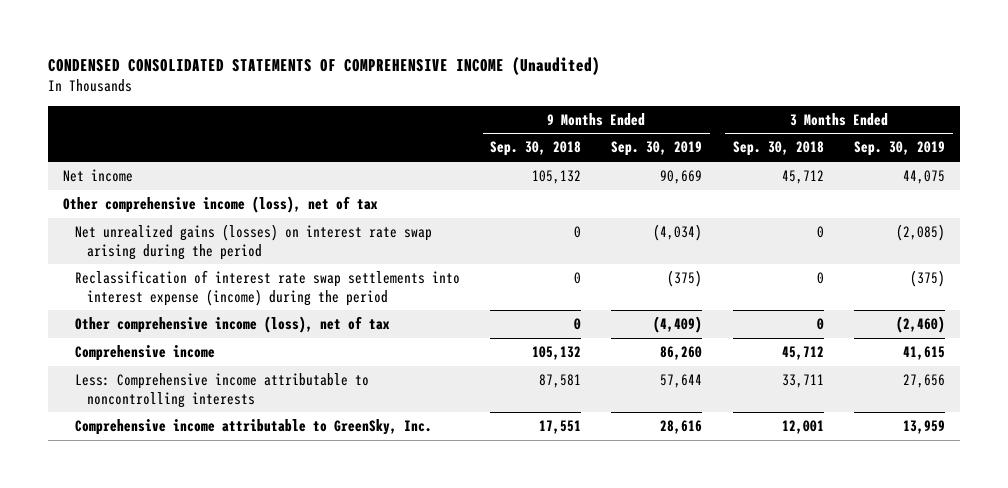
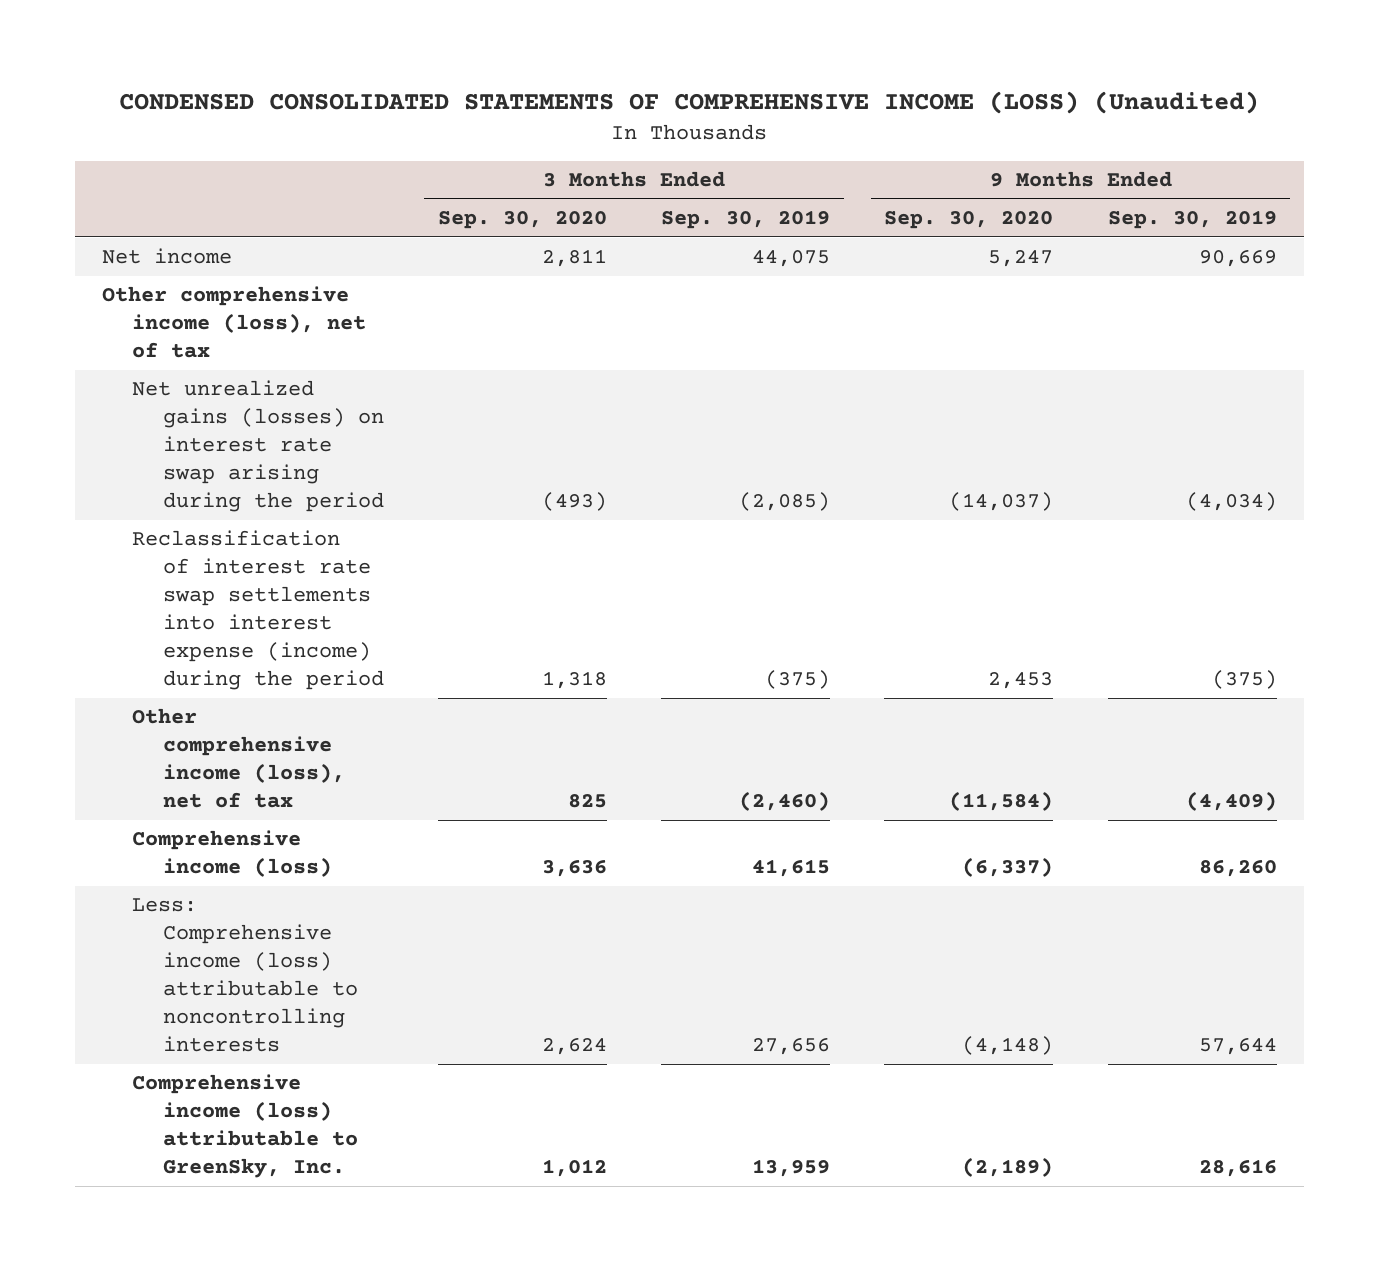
- CONDENSED CONSOLIDATED STATEMENTS OF COMPREHENSIVE INCOME (Unaudited)
+ CONDENSED CONSOLIDATED STATEMENTS OF COMPREHENSIVE INCOME (LOSS) (Unaudited)
- | 9 Months Ended Sep. 30, 2018 | 9 Months Ended Sep. 30, 2019 | 3 Months Ended Sep. 30, 2018 | 3 Months Ended Sep. 30, 2019
+ | 3 Months Ended Sep. 30, 2020 | 3 Months Ended Sep. 30, 2019 | 9 Months Ended Sep. 30, 2020 | 9 Months Ended Sep. 30, 2019
- Comprehensive income | 105,132 | 86,260 | 45,712 | 41,615
- Less: Comprehensive income attributable to noncontrolling interests | 87,581 | 57,644 | 33,711 | 27,656
- Comprehensive income attributable to GreenSky, Inc. | 17,551 | 28,616 | 12,001 | 13,959
+ Comprehensive income (loss) | 3,636 | 41,615 | (6,337) | 86,260
+ Less: Comprehensive income (loss) attributable to noncontrolling interests | 2,624 | 27,656 | (4,148) | 57,644
+ Comprehensive income (loss) attributable to GreenSky, Inc. | 1,012 | 13,959 | (2,189) | 28,616

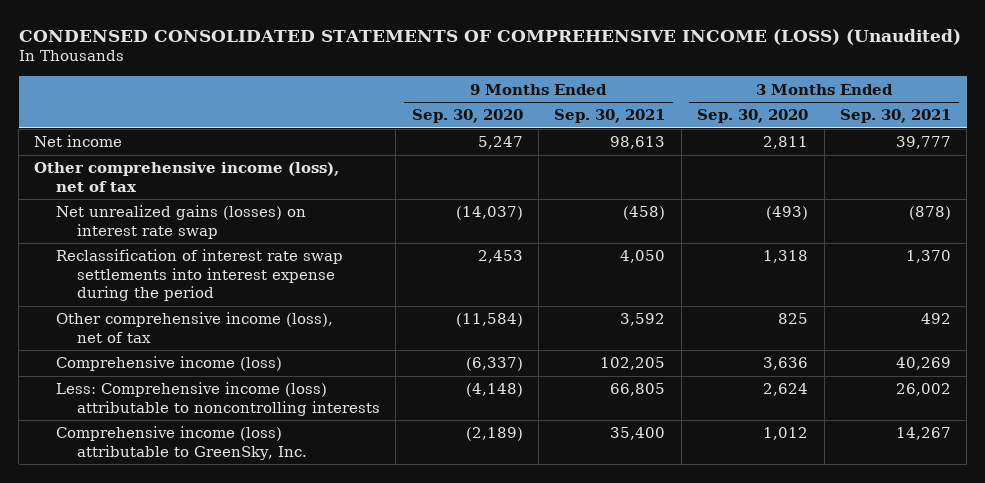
- | 3 Months Ended Sep. 30, 2020 | 3 Months Ended Sep. 30, 2019 | 9 Months Ended Sep. 30, 2020 | 9 Months Ended Sep. 30, 2019
+ | 9 Months Ended Sep. 30, 2020 | 9 Months Ended Sep. 30, 2021 | 3 Months Ended Sep. 30, 2020 | 3 Months Ended Sep. 30, 2021
- Net unrealized gains (losses) on interest rate swap arising during the period | (493) | (2,085) | (14,037) | (4,034)
- Reclassification of interest rate swap settlements into interest expense (income) during the period | 1,318 | (375) | 2,453 | (375)
+ Net unrealized gains (losses) on interest rate swap | (14,037) | (458) | (493) | (878)
+ Reclassification of interest rate swap settlements into interest expense during the period | 2,453 | 4,050 | 1,318 | 1,370

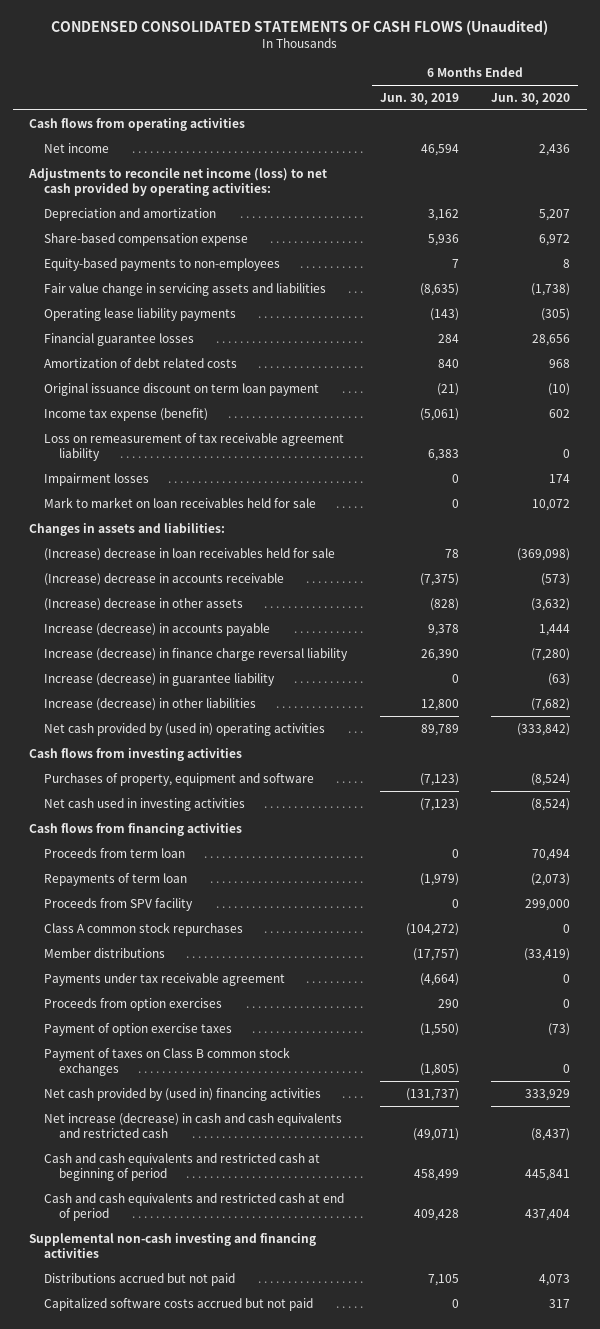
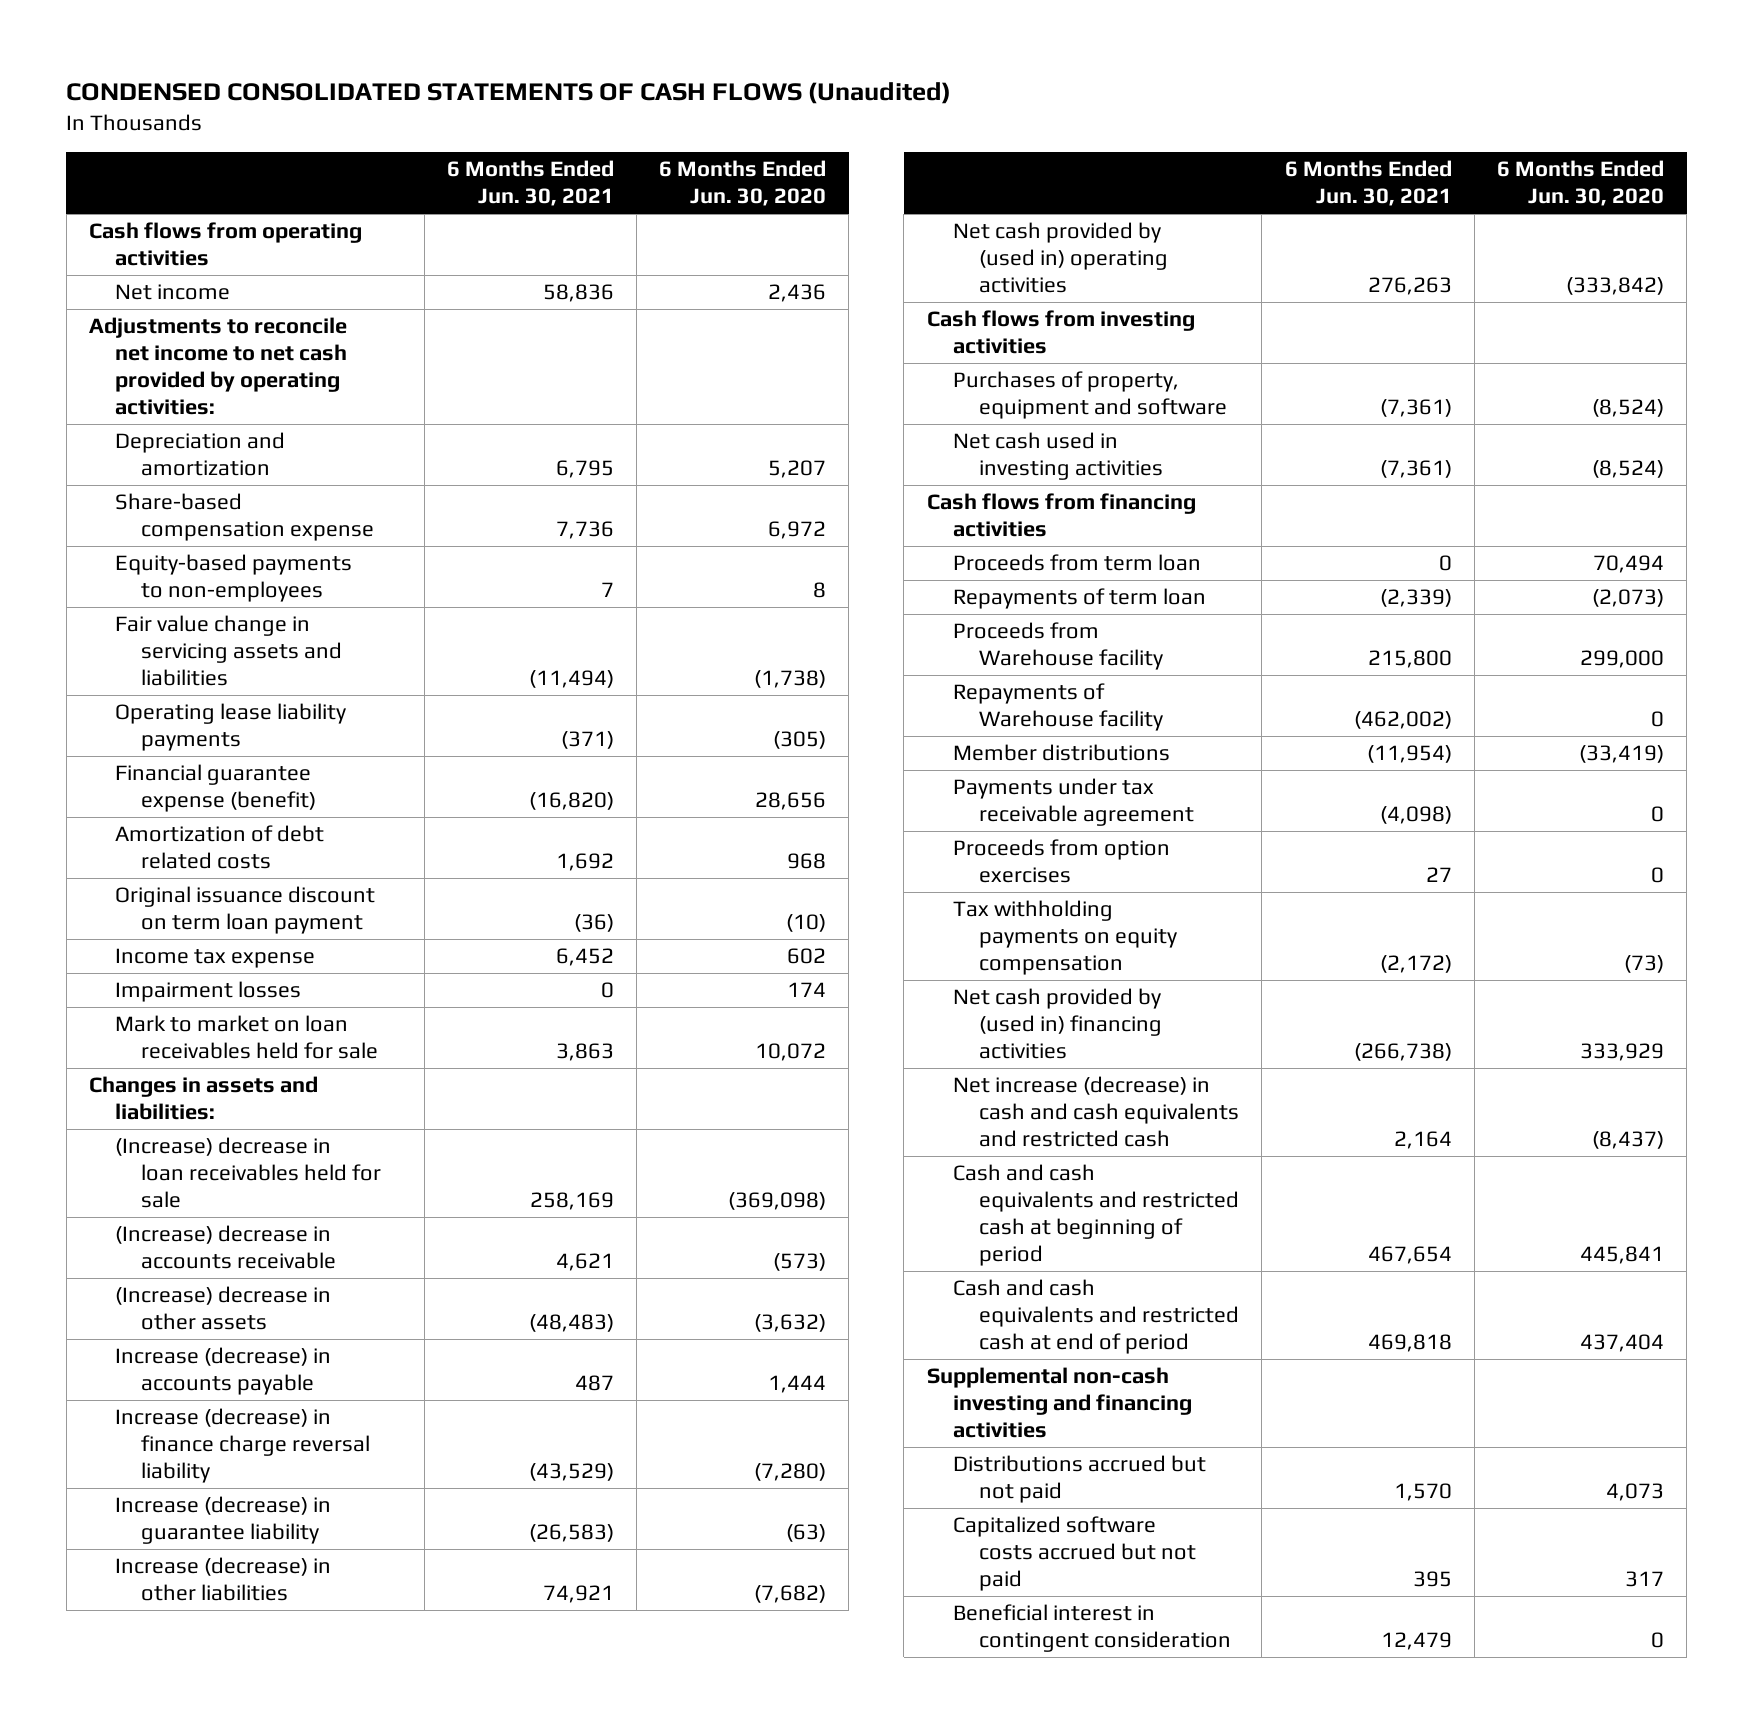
- | 6 Months Ended Jun. 30, 2019 | 6 Months Ended Jun. 30, 2020
+ | 6 Months Ended Jun. 30, 2021 | 6 Months Ended Jun. 30, 2020
- Adjustments to reconcile net income (loss) to net cash provided by operating activities:
+ Adjustments to reconcile net income to net cash provided by operating activities:
- Financial guarantee losses | 284 | 28,656
+ Financial guarantee expense (benefit) | (16,820) | 28,656
- Income tax expense (benefit) | (5,061) | 602
- Loss on remeasurement of tax receivable agreement liability | 6,383 | 0
+ Income tax expense | 6,452 | 602
- Proceeds from SPV facility | 0 | 299,000
- Class A common stock repurchases | (104,272) | 0
+ Proceeds from Warehouse facility | 215,800 | 299,000
+ Repayments of Warehouse facility | (462,002) | 0
- Payment of option exercise taxes | (1,550) | (73)
- Payment of taxes on Class B common stock exchanges | (1,805) | 0
+ Tax withholding payments on equity compensation | (2,172) | (73)
+ Beneficial interest in contingent consideration | 12,479 | 0

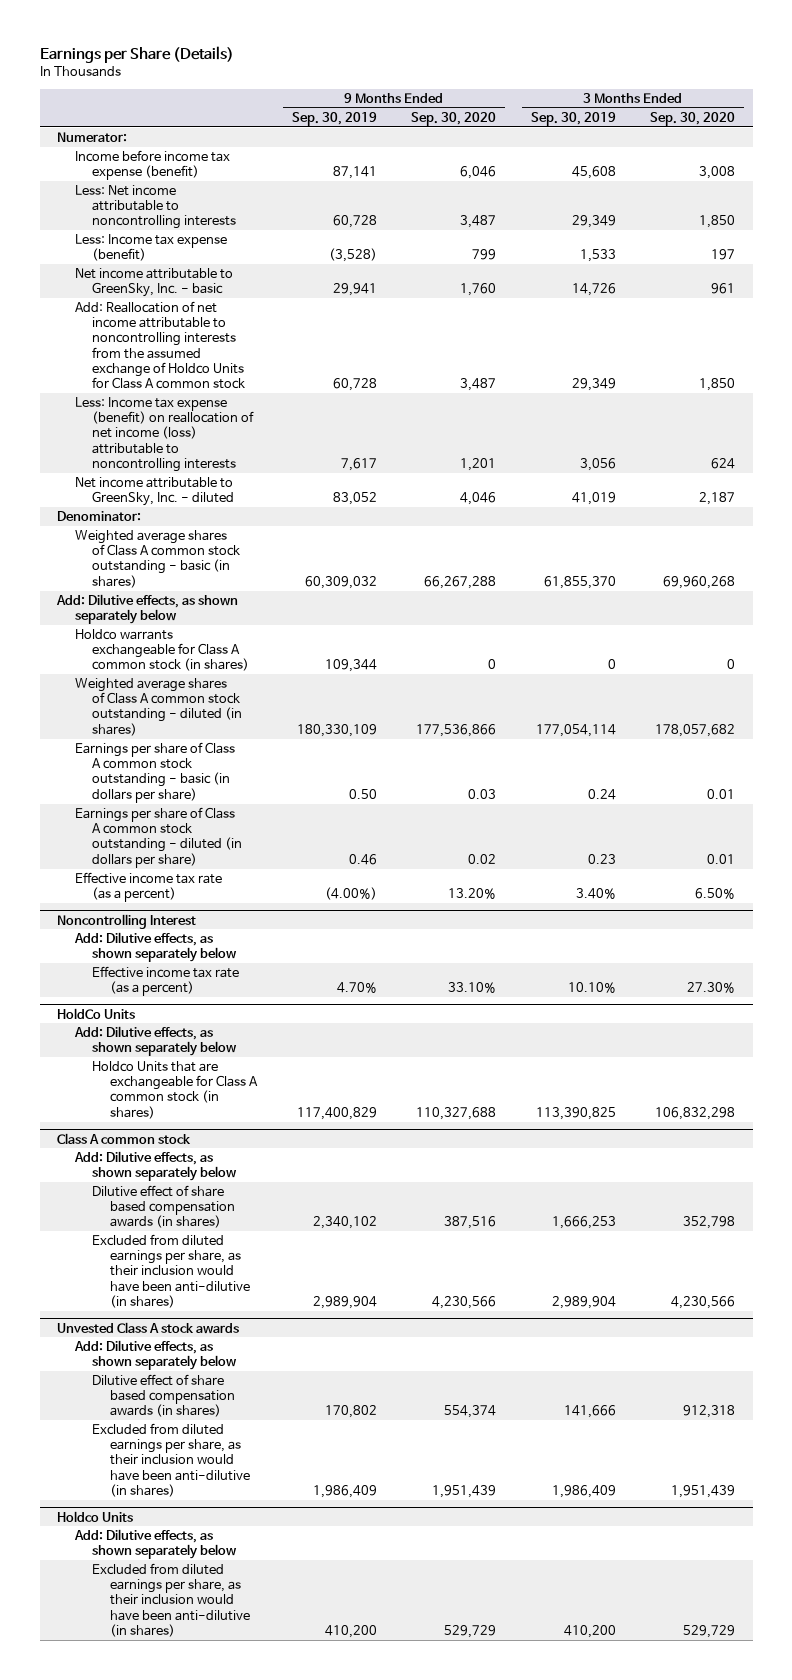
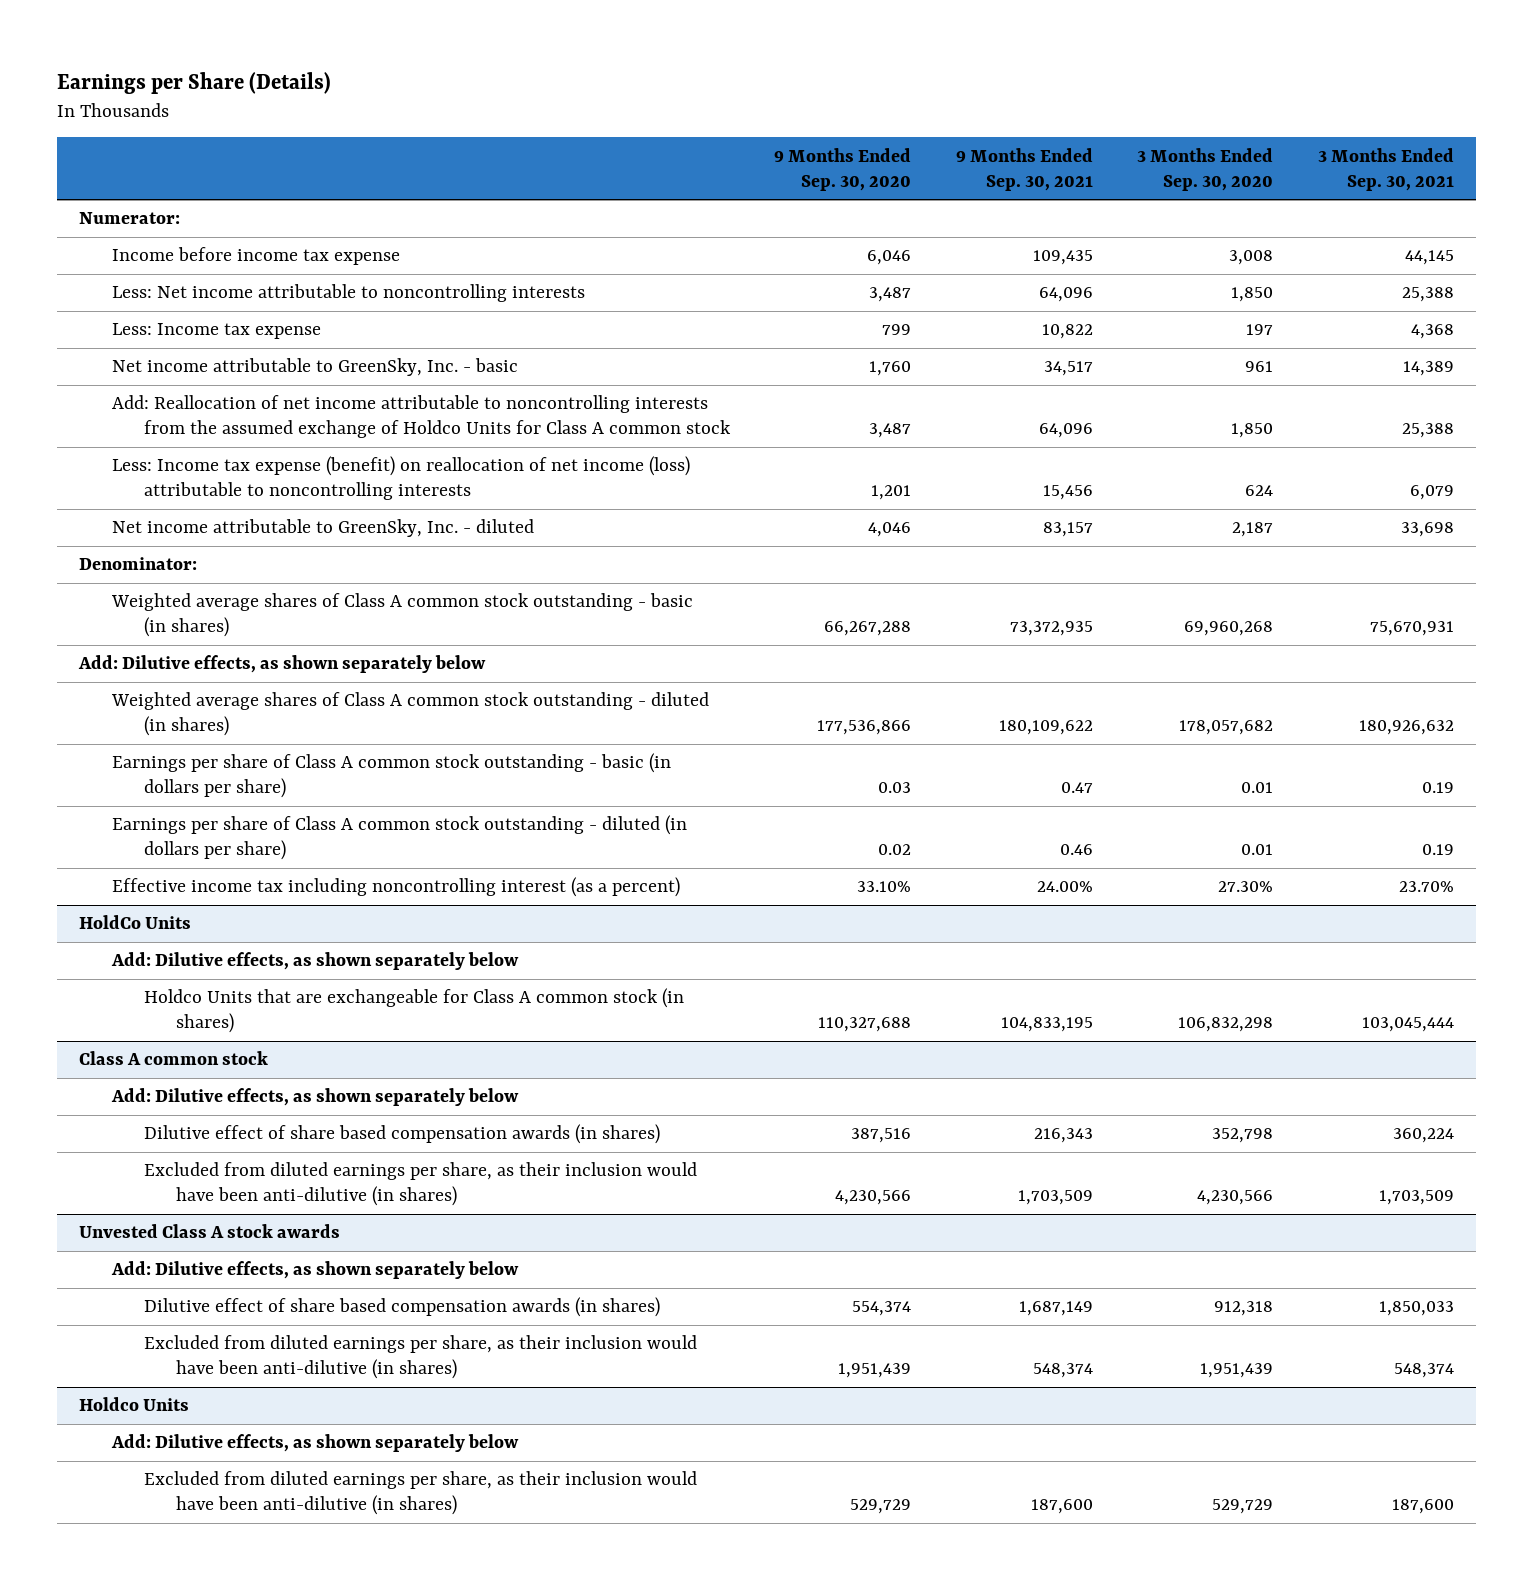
- | 9 Months Ended Sep. 30, 2019 | 9 Months Ended Sep. 30, 2020 | 3 Months Ended Sep. 30, 2019 | 3 Months Ended Sep. 30, 2020
+ | 9 Months Ended Sep. 30, 2020 | 9 Months Ended Sep. 30, 2021 | 3 Months Ended Sep. 30, 2020 | 3 Months Ended Sep. 30, 2021
- Income before income tax expense (benefit) | 87,141 | 6,046 | 45,608 | 3,008
+ Income before income tax expense | 6,046 | 109,435 | 3,008 | 44,145
- Less: Income tax expense (benefit) | (3,528) | 799 | 1,533 | 197
+ Less: Income tax expense | 799 | 10,822 | 197 | 4,368
- Holdco warrants exchangeable for Class A common stock (in shares) | 109,344 | 0 | 0 | 0
- Effective income tax rate (as a percent) | (4.00%) | 13.20% | 3.40% | 6.50%
- Noncontrolling Interest
- Add: Dilutive effects, as shown separately below
- Effective income tax rate (as a percent) | 4.70% | 33.10% | 10.10% | 27.30%
+ Effective income tax including noncontrolling interest (as a percent) | 33.10% | 24.00% | 27.30% | 23.70%

